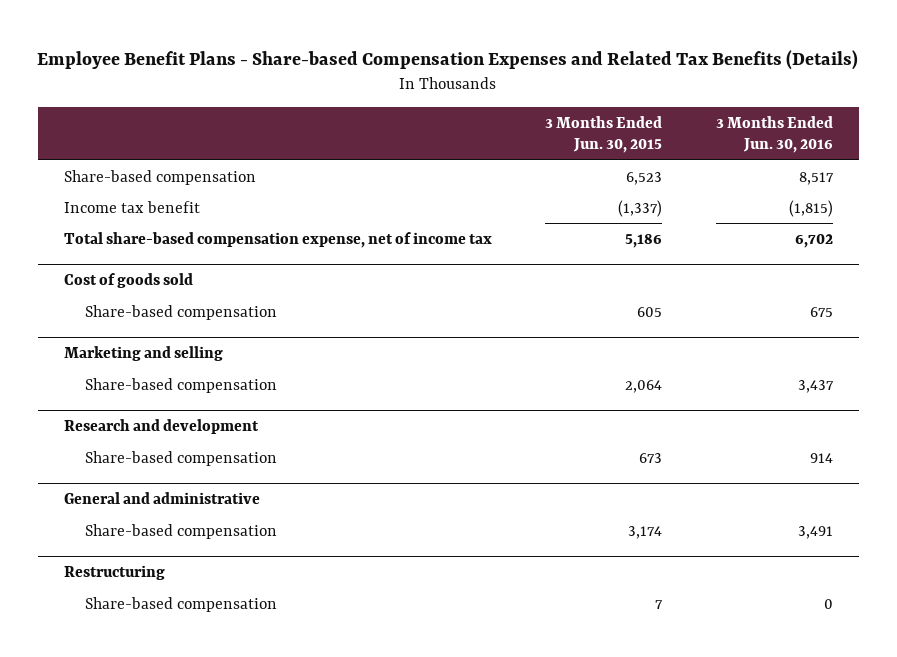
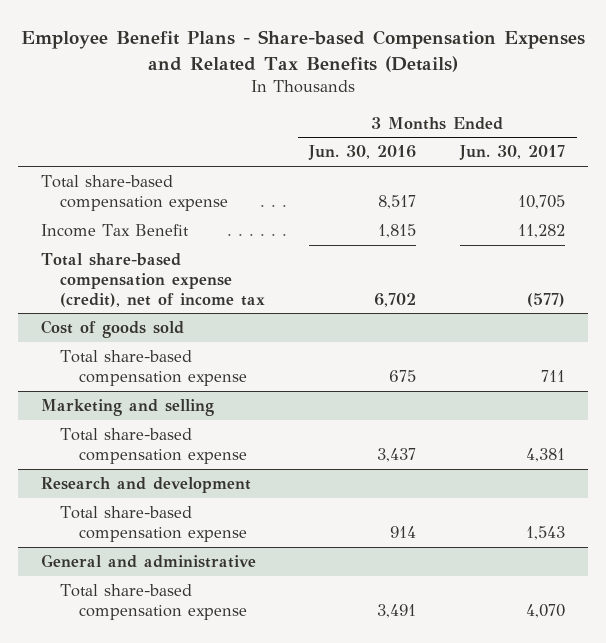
- | 3 Months Ended Jun. 30, 2015 | 3 Months Ended Jun. 30, 2016
+ | 3 Months Ended Jun. 30, 2016 | 3 Months Ended Jun. 30, 2017
- Share-based compensation | 6,523 | 8,517
- Income tax benefit | (1,337) | (1,815)
- Total share-based compensation expense, net of income tax | 5,186 | 6,702
+ Total share-based compensation expense | 8,517 | 10,705
+ Income Tax Benefit | 1,815 | 11,282
+ Total share-based compensation expense (credit), net of income tax | 6,702 | (577)
@ Cost of goods sold
- Share-based compensation | 605 | 675
+ Total share-based compensation expense | 675 | 711
@ Marketing and selling
- Share-based compensation | 2,064 | 3,437
+ Total share-based compensation expense | 3,437 | 4,381
@ Research and development
- Share-based compensation | 673 | 914
+ Total share-based compensation expense | 914 | 1,543
@ General and administrative
- Share-based compensation | 3,174 | 3,491
- Restructuring
- Share-based compensation | 7 | 0
@ General and administrative
+ Total share-based compensation expense | 3,491 | 4,070

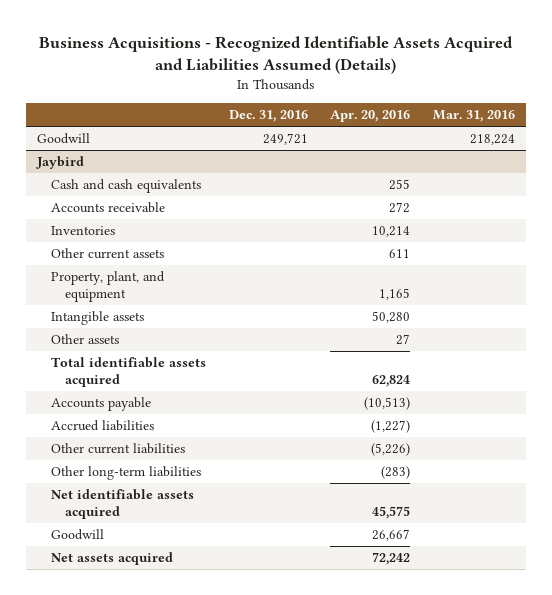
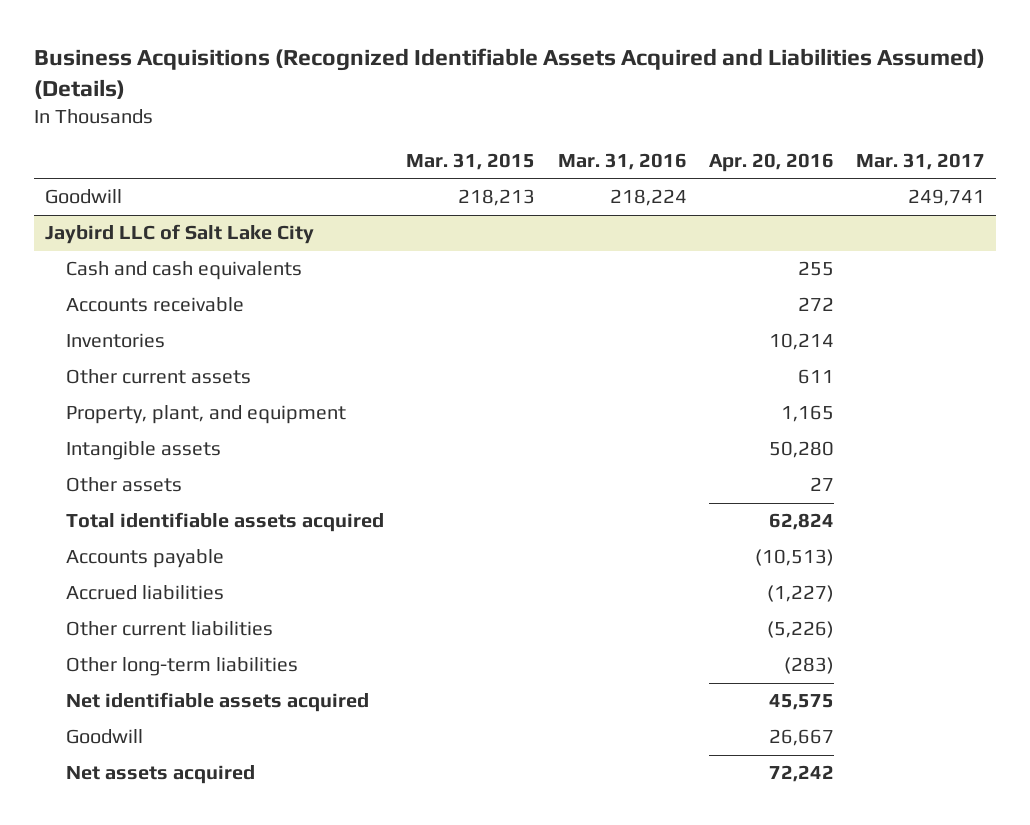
- Business Acquisitions - Recognized Identifiable Assets Acquired and Liabilities Assumed (Details)
+ Business Acquisitions (Recognized Identifiable Assets Acquired and Liabilities Assumed) (Details)
- | Dec. 31, 2016 | Apr. 20, 2016 | Mar. 31, 2016
+ | Mar. 31, 2015 | Mar. 31, 2016 | Apr. 20, 2016 | Mar. 31, 2017
- Jaybird
+ Jaybird LLC of Salt Lake City

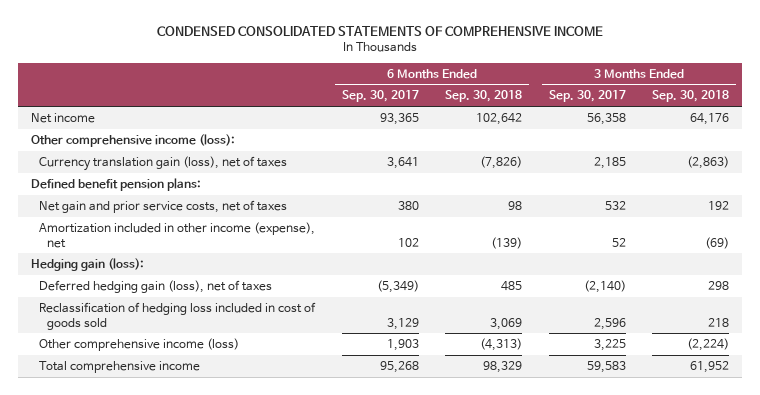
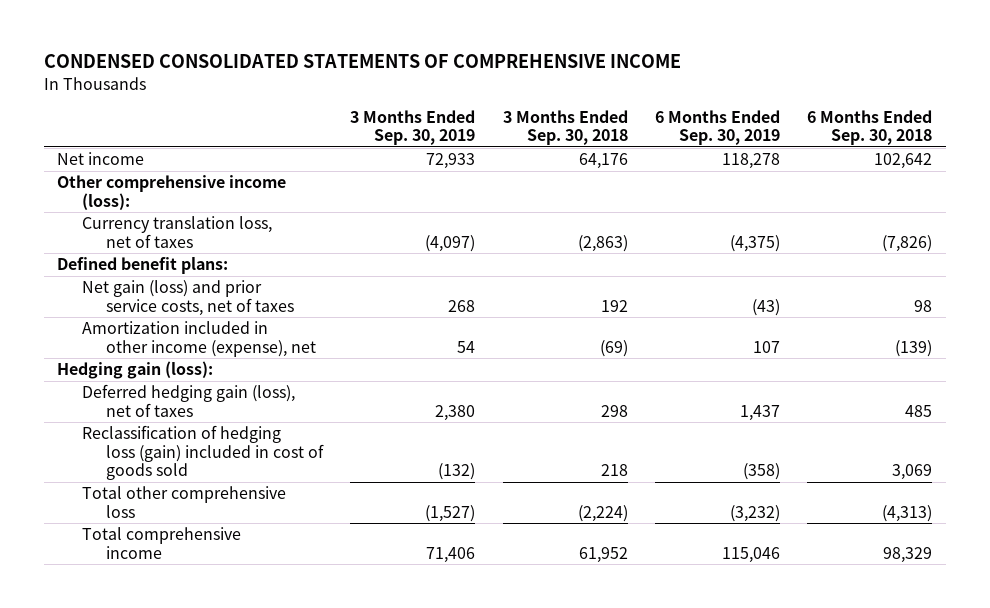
- | 6 Months Ended Sep. 30, 2017 | 6 Months Ended Sep. 30, 2018 | 3 Months Ended Sep. 30, 2017 | 3 Months Ended Sep. 30, 2018
+ | 3 Months Ended Sep. 30, 2019 | 3 Months Ended Sep. 30, 2018 | 6 Months Ended Sep. 30, 2019 | 6 Months Ended Sep. 30, 2018
- Currency translation gain (loss), net of taxes | 3,641 | (7,826) | 2,185 | (2,863)
- Defined benefit pension plans:
- Net gain and prior service costs, net of taxes | 380 | 98 | 532 | 192
+ Currency translation loss, net of taxes | (4,097) | (2,863) | (4,375) | (7,826)
+ Defined benefit plans:
+ Net gain (loss) and prior service costs, net of taxes | 268 | 192 | (43) | 98
- Reclassification of hedging loss included in cost of goods sold | 3,129 | 3,069 | 2,596 | 218
- Other comprehensive income (loss) | 1,903 | (4,313) | 3,225 | (2,224)
+ Reclassification of hedging loss (gain) included in cost of goods sold | (132) | 218 | (358) | 3,069
+ Total other comprehensive loss | (1,527) | (2,224) | (3,232) | (4,313)

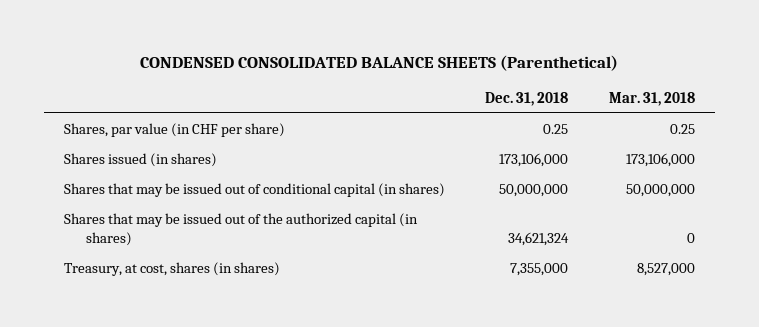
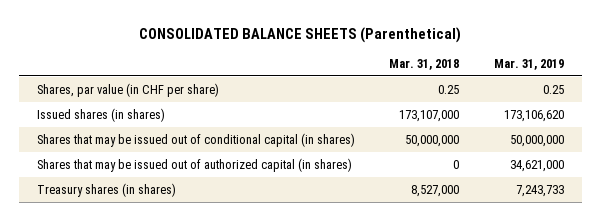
- CONDENSED CONSOLIDATED BALANCE SHEETS (Parenthetical)
+ CONSOLIDATED BALANCE SHEETS (Parenthetical)
- | Dec. 31, 2018 | Mar. 31, 2018
+ | Mar. 31, 2018 | Mar. 31, 2019
- Shares issued (in shares) | 173,106,000 | 173,106,000
+ Issued shares (in shares) | 173,107,000 | 173,106,620
- Shares that may be issued out of the authorized capital (in shares) | 34,621,324 | 0
- Treasury, at cost, shares (in shares) | 7,355,000 | 8,527,000
+ Shares that may be issued out of authorized capital (in shares) | 0 | 34,621,000
+ Treasury shares (in shares) | 8,527,000 | 7,243,733

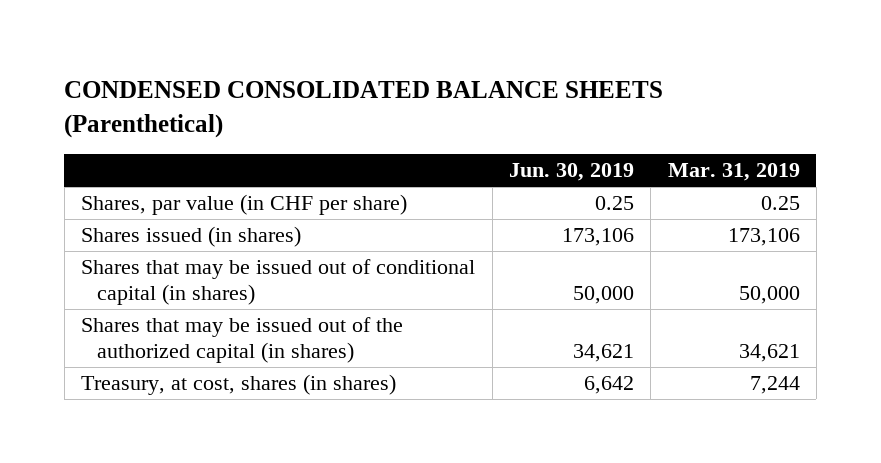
- CONSOLIDATED BALANCE SHEETS (Parenthetical)
+ CONDENSED CONSOLIDATED BALANCE SHEETS (Parenthetical)
- | Mar. 31, 2018 | Mar. 31, 2019
+ | Jun. 30, 2019 | Mar. 31, 2019
- Issued shares (in shares) | 173,107,000 | 173,106,620
- Shares that may be issued out of conditional capital (in shares) | 50,000,000 | 50,000,000
- Shares that may be issued out of authorized capital (in shares) | 0 | 34,621,000
- Treasury shares (in shares) | 8,527,000 | 7,243,733
+ Shares issued (in shares) | 173,106 | 173,106
+ Shares that may be issued out of conditional capital (in shares) | 50,000 | 50,000
+ Shares that may be issued out of the authorized capital (in shares) | 34,621 | 34,621
+ Treasury, at cost, shares (in shares) | 6,642 | 7,244

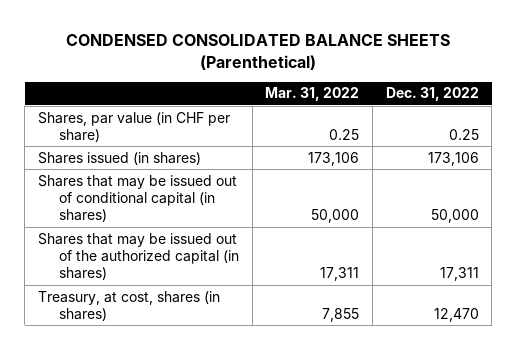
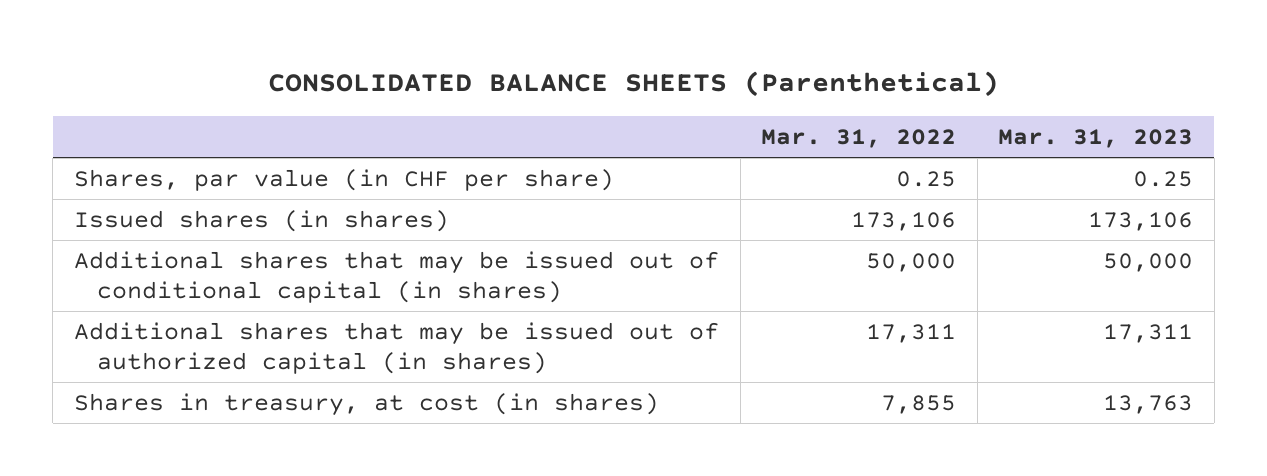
- CONDENSED CONSOLIDATED BALANCE SHEETS (Parenthetical)
+ CONSOLIDATED BALANCE SHEETS (Parenthetical)
- | Mar. 31, 2022 | Dec. 31, 2022
+ | Mar. 31, 2022 | Mar. 31, 2023
- Shares issued (in shares) | 173,106 | 173,106
- Shares that may be issued out of conditional capital (in shares) | 50,000 | 50,000
- Shares that may be issued out of the authorized capital (in shares) | 17,311 | 17,311
- Treasury, at cost, shares (in shares) | 7,855 | 12,470
+ Issued shares (in shares) | 173,106 | 173,106
+ Additional shares that may be issued out of conditional capital (in shares) | 50,000 | 50,000
+ Additional shares that may be issued out of authorized capital (in shares) | 17,311 | 17,311
+ Shares in treasury, at cost (in shares) | 7,855 | 13,763

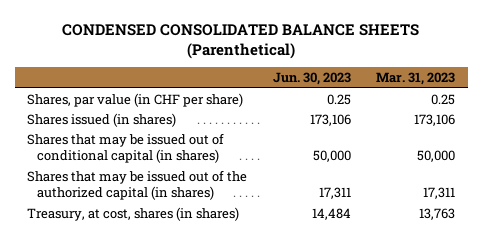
- CONSOLIDATED BALANCE SHEETS (Parenthetical)
+ CONDENSED CONSOLIDATED BALANCE SHEETS (Parenthetical)
- | Mar. 31, 2022 | Mar. 31, 2023
+ | Jun. 30, 2023 | Mar. 31, 2023
- Issued shares (in shares) | 173,106 | 173,106
- Additional shares that may be issued out of conditional capital (in shares) | 50,000 | 50,000
- Additional shares that may be issued out of authorized capital (in shares) | 17,311 | 17,311
- Shares in treasury, at cost (in shares) | 7,855 | 13,763
+ Shares issued (in shares) | 173,106 | 173,106
+ Shares that may be issued out of conditional capital (in shares) | 50,000 | 50,000
+ Shares that may be issued out of the authorized capital (in shares) | 17,311 | 17,311
+ Treasury, at cost, shares (in shares) | 14,484 | 13,763

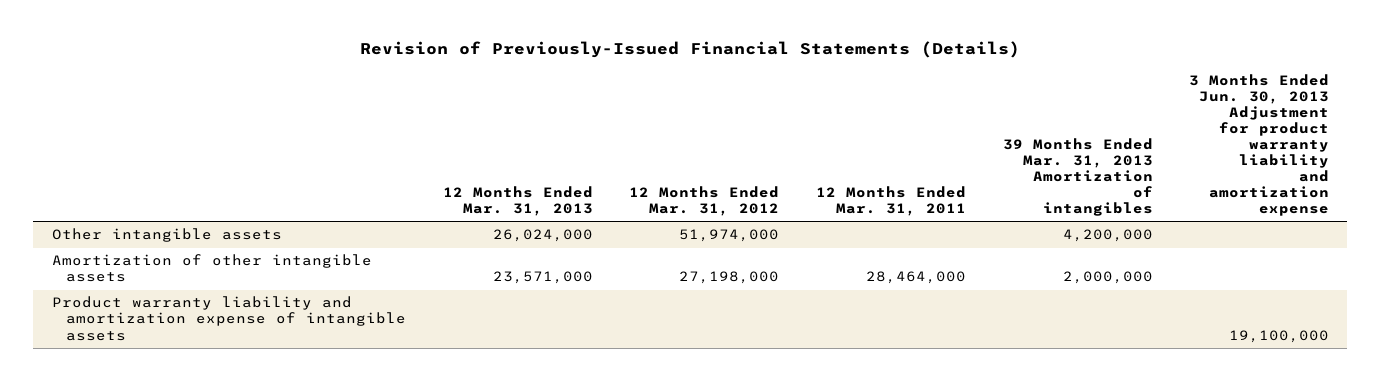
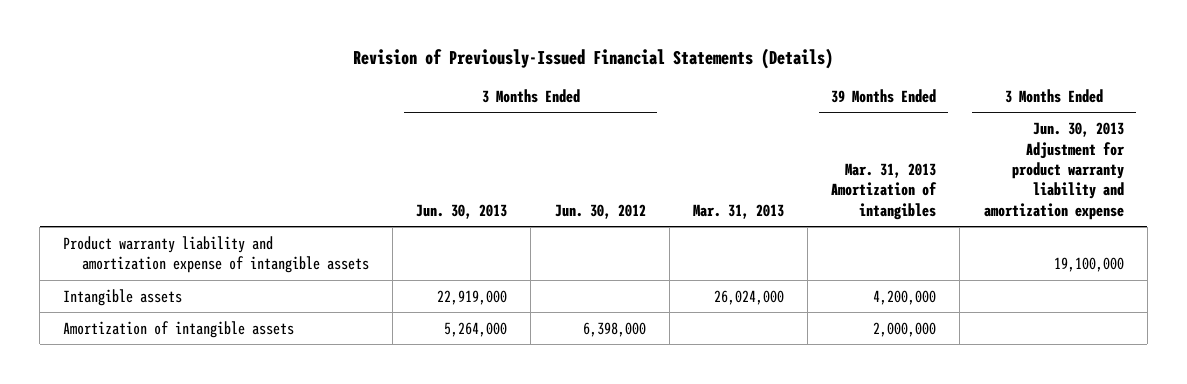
- | 12 Months Ended Mar. 31, 2013 | 12 Months Ended Mar. 31, 2012 | 12 Months Ended Mar. 31, 2011 | 39 Months Ended Mar. 31, 2013 Amortization of intangibles | 3 Months Ended Jun. 30, 2013 Adjustment for product warranty liability and amortization expense
+ | 3 Months Ended Jun. 30, 2013 | 3 Months Ended Jun. 30, 2012 | Mar. 31, 2013 | 39 Months Ended Mar. 31, 2013 Amortization of intangibles | 3 Months Ended Jun. 30, 2013 Adjustment for product warranty liability and amortization expense
- Other intangible assets | 26,024,000 | 51,974,000 | | 4,200,000 |
- Amortization of other intangible assets | 23,571,000 | 27,198,000 | 28,464,000 | 2,000,000 |
+ Intangible assets | 22,919,000 | | 26,024,000 | 4,200,000 |
+ Amortization of intangible assets | 5,264,000 | 6,398,000 | | 2,000,000 |

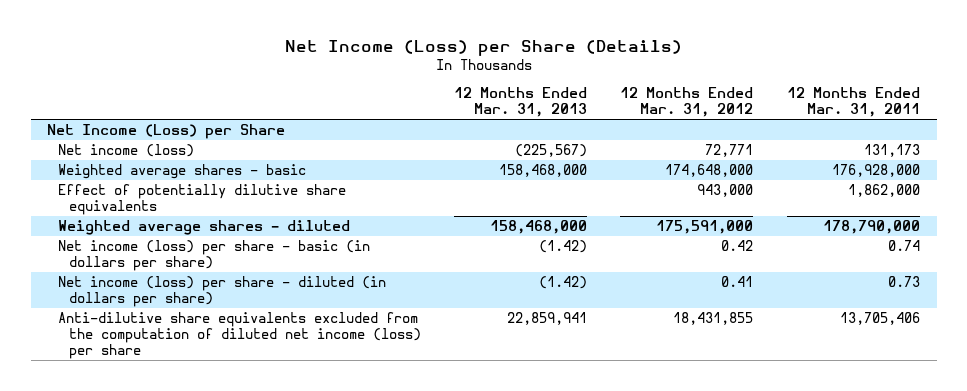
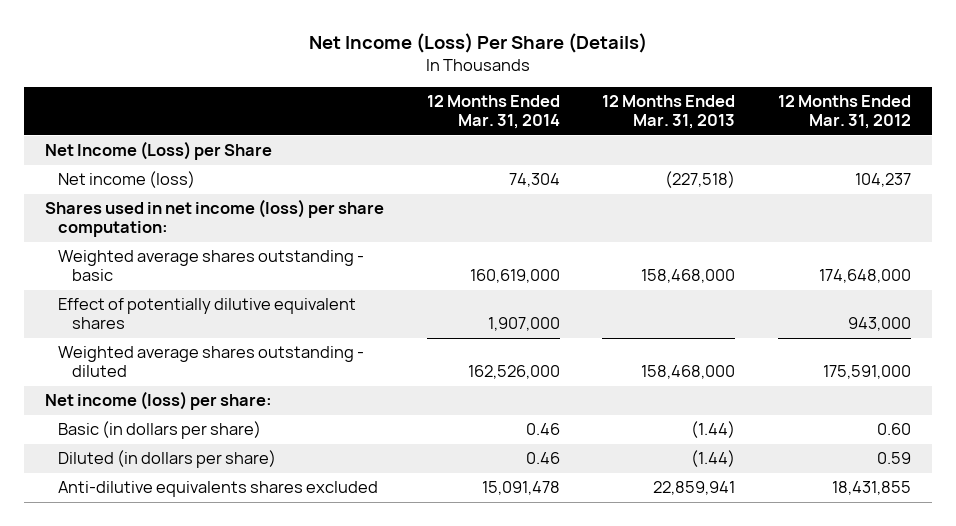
- Net Income (Loss) per Share (Details)
+ Net Income (Loss) Per Share (Details)
- | 12 Months Ended Mar. 31, 2013 | 12 Months Ended Mar. 31, 2012 | 12 Months Ended Mar. 31, 2011
+ | 12 Months Ended Mar. 31, 2014 | 12 Months Ended Mar. 31, 2013 | 12 Months Ended Mar. 31, 2012
- Net income (loss) | (225,567) | 72,771 | 131,173
- Weighted average shares - basic | 158,468,000 | 174,648,000 | 176,928,000
- Effect of potentially dilutive share equivalents | | 943,000 | 1,862,000
- Weighted average shares - diluted | 158,468,000 | 175,591,000 | 178,790,000
- Net income (loss) per share - basic (in dollars per share) | (1.42) | 0.42 | 0.74
- Net income (loss) per share - diluted (in dollars per share) | (1.42) | 0.41 | 0.73
- Anti-dilutive share equivalents excluded from the computation of diluted net income (loss) per share | 22,859,941 | 18,431,855 | 13,705,406
+ Net income (loss) | 74,304 | (227,518) | 104,237
+ Shares used in net income (loss) per share computation:
+ Weighted average shares outstanding - basic | 160,619,000 | 158,468,000 | 174,648,000
+ Effect of potentially dilutive equivalent shares | 1,907,000 | | 943,000
+ Weighted average shares outstanding - diluted | 162,526,000 | 158,468,000 | 175,591,000
+ Net income (loss) per share:
+ Basic (in dollars per share) | 0.46 | (1.44) | 0.60
+ Diluted (in dollars per share) | 0.46 | (1.44) | 0.59
+ Anti-dilutive equivalents shares excluded | 15,091,478 | 22,859,941 | 18,431,855

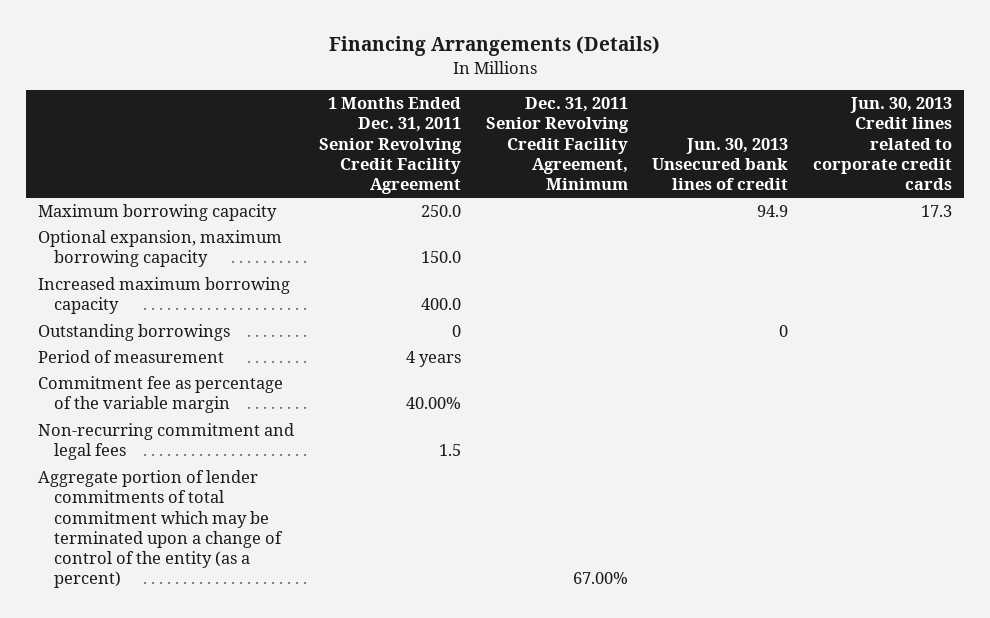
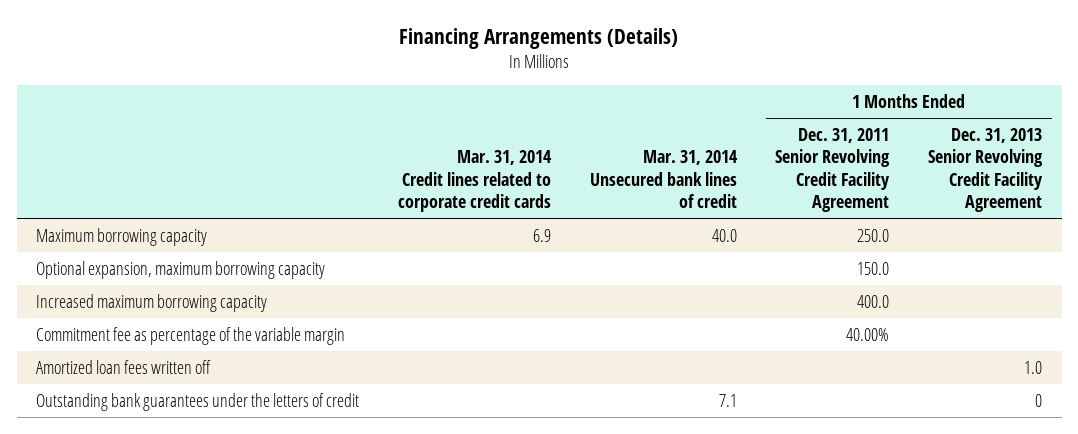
- | 1 Months Ended Dec. 31, 2011 Senior Revolving Credit Facility Agreement | Dec. 31, 2011 Senior Revolving Credit Facility Agreement, Minimum | Jun. 30, 2013 Unsecured bank lines of credit | Jun. 30, 2013 Credit lines related to corporate credit cards
+ | Mar. 31, 2014 Credit lines related to corporate credit cards | Mar. 31, 2014 Unsecured bank lines of credit | 1 Months Ended Dec. 31, 2011 Senior Revolving Credit Facility Agreement | 1 Months Ended Dec. 31, 2013 Senior Revolving Credit Facility Agreement
- Outstanding borrowings | 0 | | 0 |
- Period of measurement | 4 years | | |
- Non-recurring commitment and legal fees | 1.5 | | |
- Aggregate portion of lender commitments of total commitment which may be terminated upon a change of control of the entity (as a percent) | | 67.00% | |
+ Amortized loan fees written off | | | | 1.0
+ Outstanding bank guarantees under the letters of credit | | 7.1 | | 0

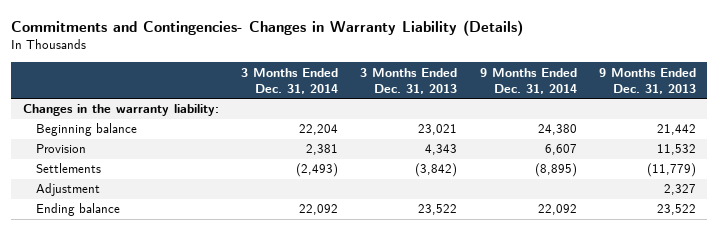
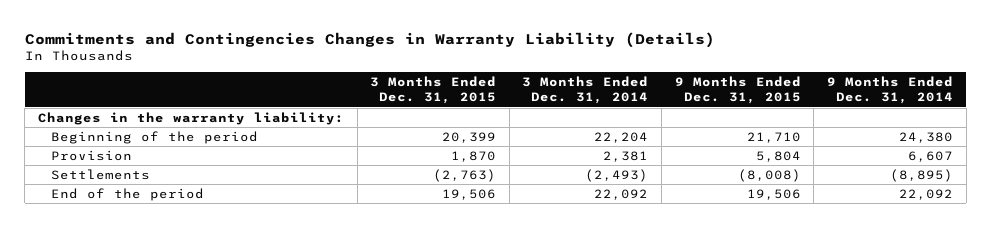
- Commitments and Contingencies- Changes in Warranty Liability (Details)
+ Commitments and Contingencies Changes in Warranty Liability (Details)
- | 3 Months Ended Dec. 31, 2014 | 3 Months Ended Dec. 31, 2013 | 9 Months Ended Dec. 31, 2014 | 9 Months Ended Dec. 31, 2013
+ | 3 Months Ended Dec. 31, 2015 | 3 Months Ended Dec. 31, 2014 | 9 Months Ended Dec. 31, 2015 | 9 Months Ended Dec. 31, 2014
- Beginning balance | 22,204 | 23,021 | 24,380 | 21,442
+ Beginning of the period | 20,399 | 22,204 | 21,710 | 24,380
- Adjustment | | | | 2,327
- Ending balance | 22,092 | 23,522 | 22,092 | 23,522
+ End of the period | 19,506 | 22,092 | 19,506 | 22,092

